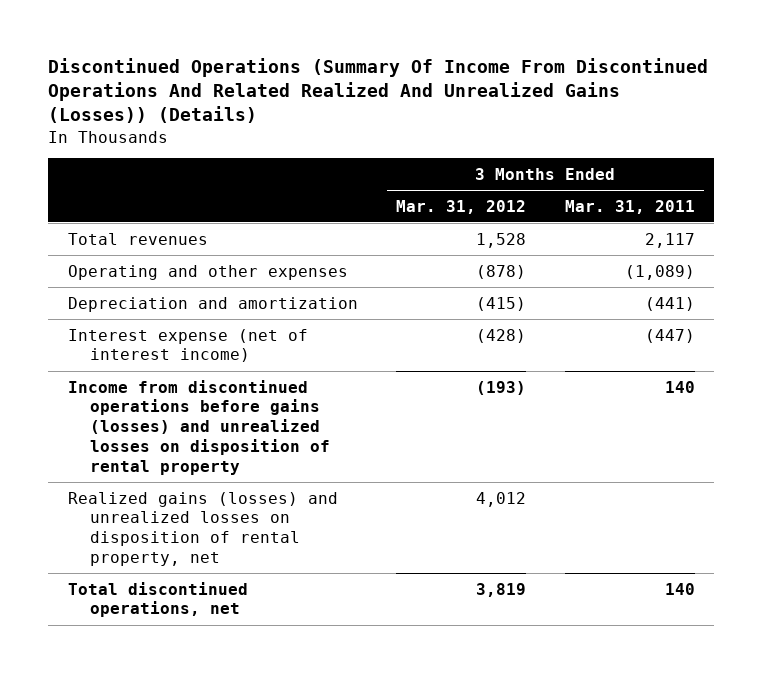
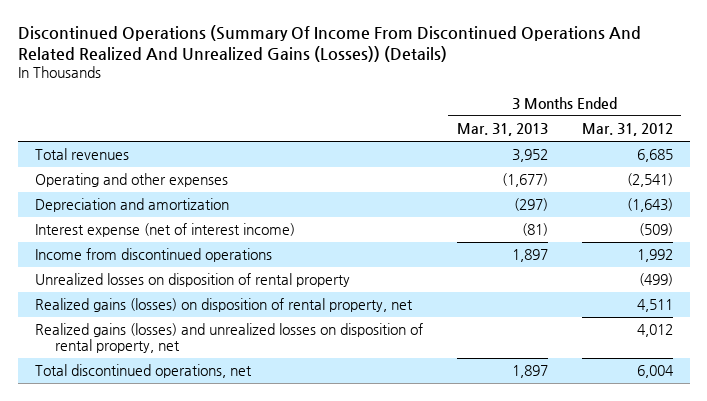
- | 3 Months Ended Mar. 31, 2012 | 3 Months Ended Mar. 31, 2011
+ | 3 Months Ended Mar. 31, 2013 | 3 Months Ended Mar. 31, 2012
- Total revenues | 1,528 | 2,117
- Operating and other expenses | (878) | (1,089)
- Depreciation and amortization | (415) | (441)
- Interest expense (net of interest income) | (428) | (447)
- Income from discontinued operations before gains (losses) and unrealized losses on disposition of rental property | (193) | 140
+ Total revenues | 3,952 | 6,685
+ Operating and other expenses | (1,677) | (2,541)
+ Depreciation and amortization | (297) | (1,643)
+ Interest expense (net of interest income) | (81) | (509)
+ Income from discontinued operations | 1,897 | 1,992
+ Unrealized losses on disposition of rental property | | (499)
+ Realized gains (losses) on disposition of rental property, net | | 4,511
- Total discontinued operations, net | 3,819 | 140
+ Total discontinued operations, net | 1,897 | 6,004

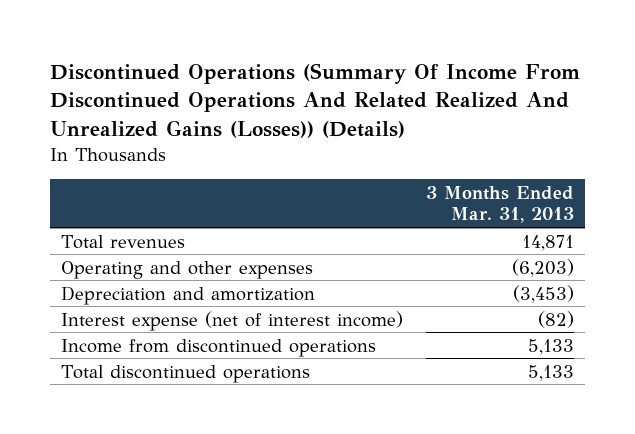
- | 3 Months Ended Mar. 31, 2013 | 3 Months Ended Mar. 31, 2012
+ | 3 Months Ended Mar. 31, 2013
- Total revenues | 3,952 | 6,685
- Operating and other expenses | (1,677) | (2,541)
- Depreciation and amortization | (297) | (1,643)
- Interest expense (net of interest income) | (81) | (509)
- Income from discontinued operations | 1,897 | 1,992
- Unrealized losses on disposition of rental property | | (499)
- Realized gains (losses) on disposition of rental property, net | | 4,511
- Realized gains (losses) and unrealized losses on disposition of rental property, net | | 4,012
- Total discontinued operations, net | 1,897 | 6,004
+ Total revenues | 14,871
+ Operating and other expenses | (6,203)
+ Depreciation and amortization | (3,453)
+ Interest expense (net of interest income) | (82)
+ Income from discontinued operations | 5,133
+ Total discontinued operations | 5,133

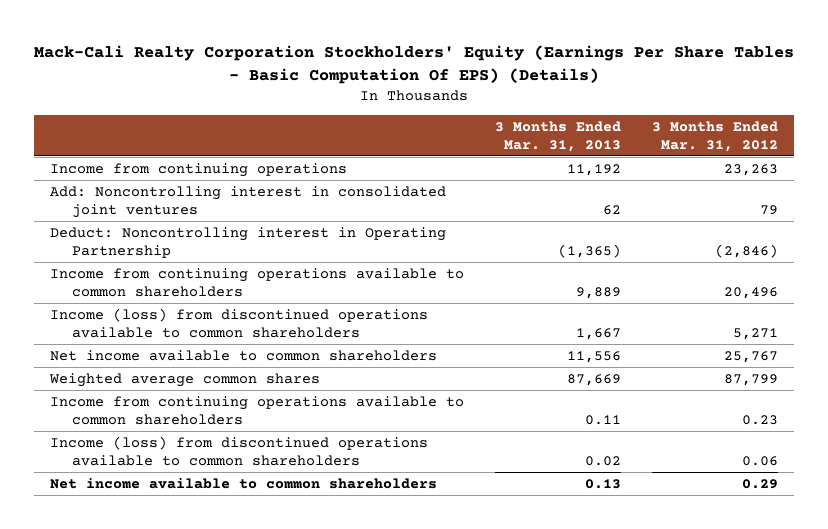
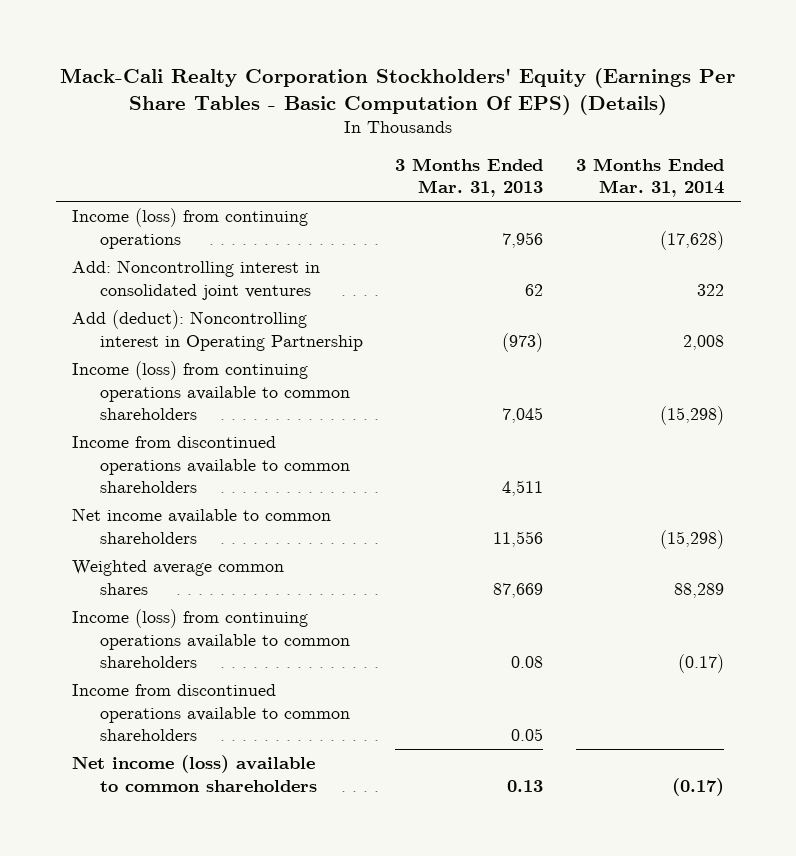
- | 3 Months Ended Mar. 31, 2013 | 3 Months Ended Mar. 31, 2012
+ | 3 Months Ended Mar. 31, 2013 | 3 Months Ended Mar. 31, 2014
- Income from continuing operations | 11,192 | 23,263
+ Income (loss) from continuing operations | 7,956 | (17,628)
- Deduct: Noncontrolling interest in Operating Partnership | (1,365) | (2,846)
- Income from continuing operations available to common shareholders | 9,889 | 20,496
- Income (loss) from discontinued operations available to common shareholders | 1,667 | 5,271
+ Add (deduct): Noncontrolling interest in Operating Partnership | (973) | 2,008
+ Income (loss) from continuing operations available to common shareholders | 7,045 | (15,298)
+ Income from discontinued operations available to common shareholders | 4,511 |
- Income from continuing operations available to common shareholders | 0.11 | 0.23
- Income (loss) from discontinued operations available to common shareholders | 0.02 | 0.06
- Net income available to common shareholders | 0.13 | 0.29
+ Income (loss) from continuing operations available to common shareholders | 0.08 | (0.17)
+ Income from discontinued operations available to common shareholders | 0.05 |
+ Net income (loss) available to common shareholders | 0.13 | (0.17)

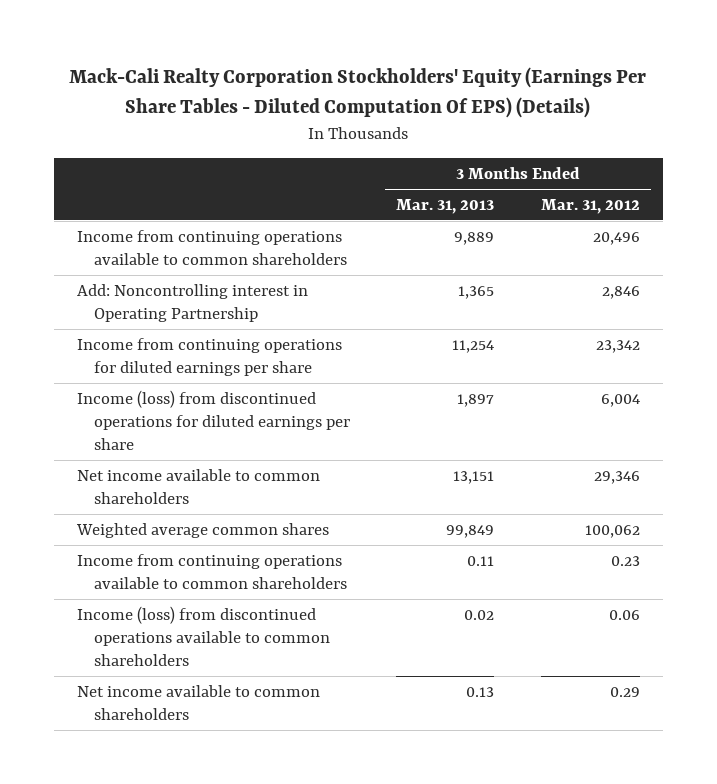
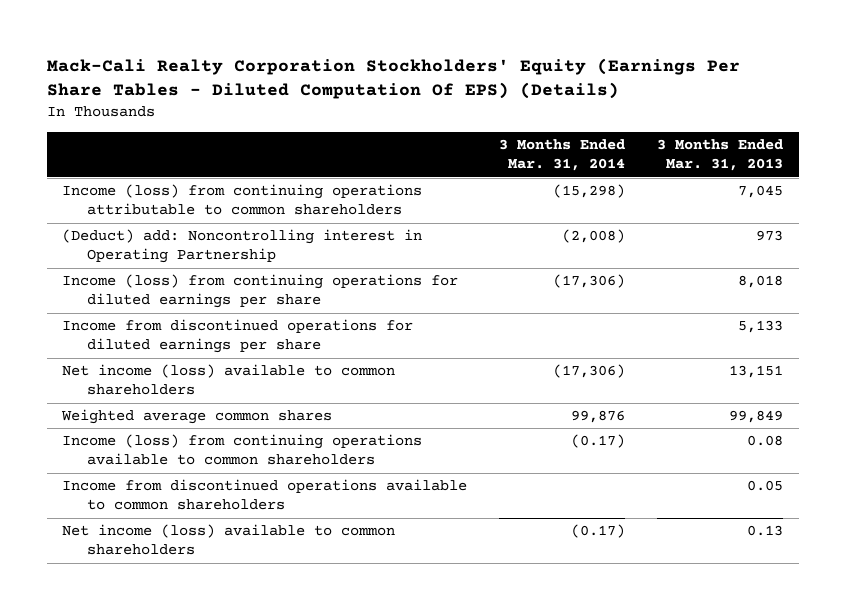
- | 3 Months Ended Mar. 31, 2013 | 3 Months Ended Mar. 31, 2012
+ | 3 Months Ended Mar. 31, 2014 | 3 Months Ended Mar. 31, 2013
- Income from continuing operations available to common shareholders | 9,889 | 20,496
- Add: Noncontrolling interest in Operating Partnership | 1,365 | 2,846
- Income from continuing operations for diluted earnings per share | 11,254 | 23,342
- Income (loss) from discontinued operations for diluted earnings per share | 1,897 | 6,004
- Net income available to common shareholders | 13,151 | 29,346
+ Income (loss) from continuing operations attributable to common shareholders | (15,298) | 7,045
+ (Deduct) add: Noncontrolling interest in Operating Partnership | (2,008) | 973
+ Income (loss) from continuing operations for diluted earnings per share | (17,306) | 8,018
+ Income from discontinued operations for diluted earnings per share | | 5,133
+ Net income (loss) available to common shareholders | (17,306) | 13,151
- Income from continuing operations available to common shareholders | 0.11 | 0.23
- Income (loss) from discontinued operations available to common shareholders | 0.02 | 0.06
- Net income available to common shareholders | 0.13 | 0.29
+ Income (loss) from continuing operations available to common shareholders | (0.17) | 0.08
+ Income from discontinued operations available to common shareholders | | 0.05
+ Net income (loss) available to common shareholders | (0.17) | 0.13

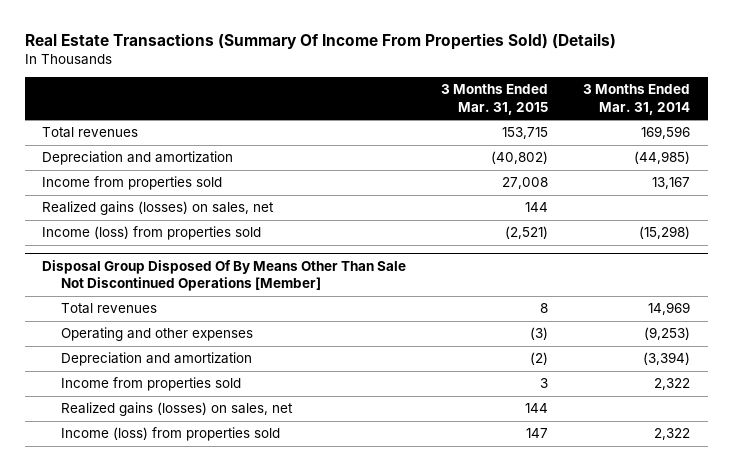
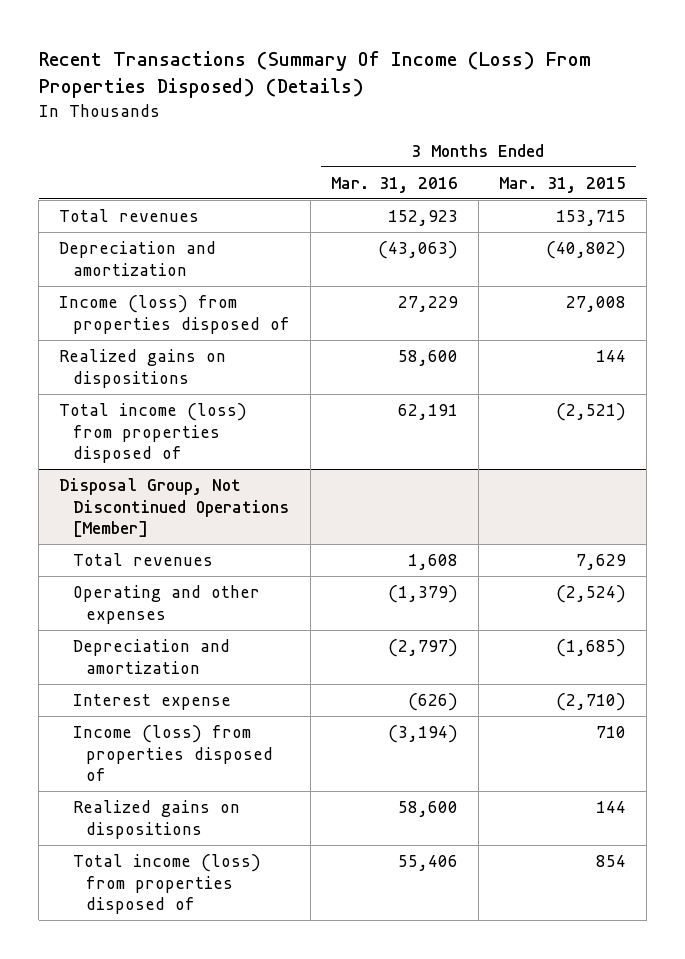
- Real Estate Transactions (Summary Of Income From Properties Sold) (Details)
+ Recent Transactions (Summary Of Income (Loss) From Properties Disposed) (Details)
- | 3 Months Ended Mar. 31, 2015 | 3 Months Ended Mar. 31, 2014
+ | 3 Months Ended Mar. 31, 2016 | 3 Months Ended Mar. 31, 2015
- Income from properties sold | 27,008 | 13,167
- Realized gains (losses) on sales, net | 144 |
- Income (loss) from properties sold | (2,521) | (15,298)
- Disposal Group Disposed Of By Means Other Than Sale Not Discontinued Operations [Member]
- Total revenues | 8 | 14,969
- Operating and other expenses | (3) | (9,253)
- Depreciation and amortization | (2) | (3,394)
- Income from properties sold | 3 | 2,322
- Realized gains (losses) on sales, net | 144 |
- Income (loss) from properties sold | 147 | 2,322
+ Income (loss) from properties disposed of | 27,229 | 27,008
+ Realized gains on dispositions | 58,600 | 144
+ Total income (loss) from properties disposed of | 62,191 | (2,521)
+ Disposal Group, Not Discontinued Operations [Member]
+ Total revenues | 1,608 | 7,629
+ Operating and other expenses | (1,379) | (2,524)
+ Depreciation and amortization | (2,797) | (1,685)
+ Interest expense | (626) | (2,710)
+ Income (loss) from properties disposed of | (3,194) | 710
+ Realized gains on dispositions | 58,600 | 144
+ Total income (loss) from properties disposed of | 55,406 | 854

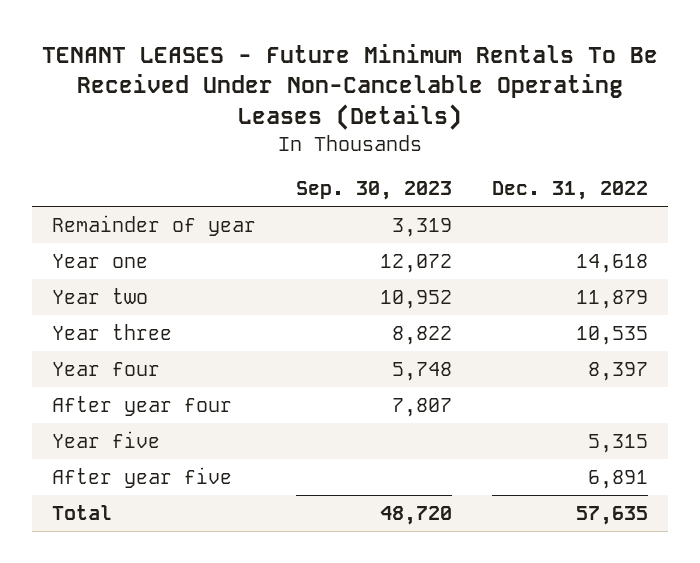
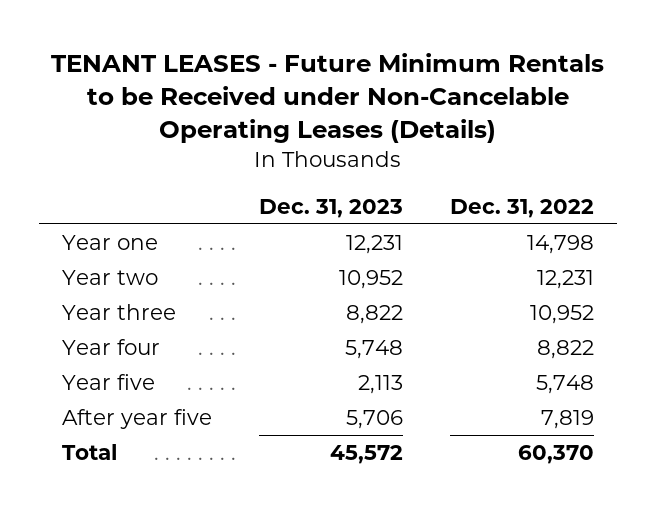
- TENANT LEASES - Future Minimum Rentals To Be Received Under Non-Cancelable Operating Leases (Details)
+ TENANT LEASES - Future Minimum Rentals to be Received under Non-Cancelable Operating Leases (Details)
- | Sep. 30, 2023 | Dec. 31, 2022
+ | Dec. 31, 2023 | Dec. 31, 2022
- Remainder of year | 3,319 |
- Year one | 12,072 | 14,618
- Year two | 10,952 | 11,879
- Year three | 8,822 | 10,535
- Year four | 5,748 | 8,397
- After year four | 7,807 |
- Year five | | 5,315
- After year five | | 6,891
- Total | 48,720 | 57,635
+ Year one | 12,231 | 14,798
+ Year two | 10,952 | 12,231
+ Year three | 8,822 | 10,952
+ Year four | 5,748 | 8,822
+ Year five | 2,113 | 5,748
+ After year five | 5,706 | 7,819
+ Total | 45,572 | 60,370

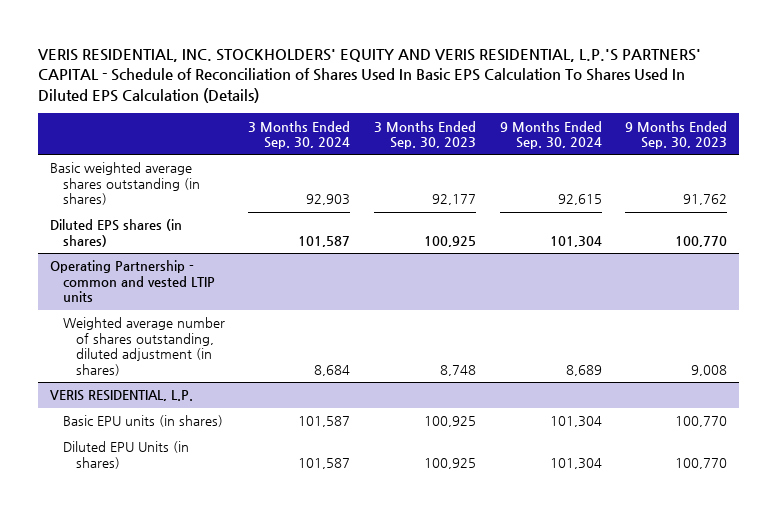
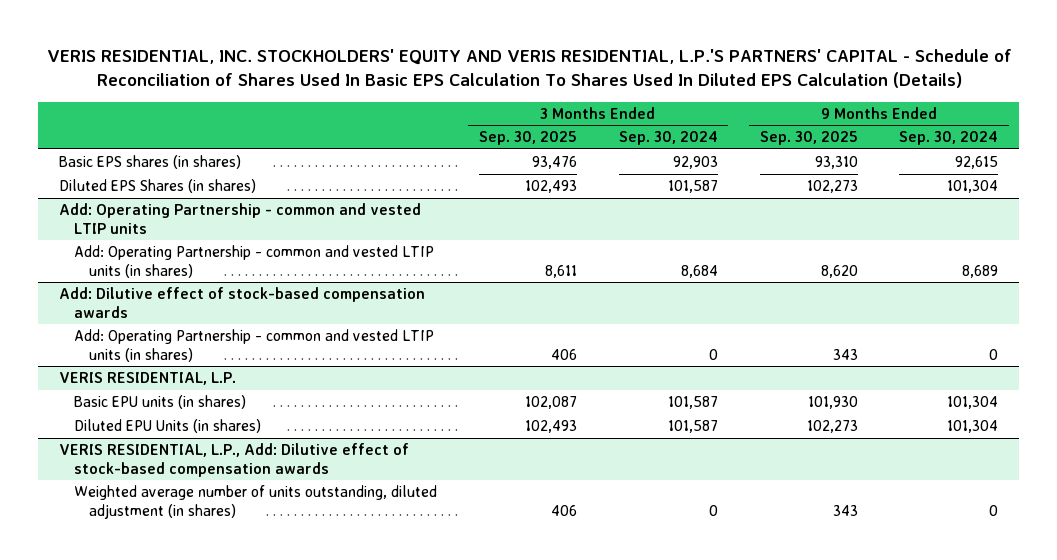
- | 3 Months Ended Sep. 30, 2024 | 3 Months Ended Sep. 30, 2023 | 9 Months Ended Sep. 30, 2024 | 9 Months Ended Sep. 30, 2023
+ | 3 Months Ended Sep. 30, 2025 | 3 Months Ended Sep. 30, 2024 | 9 Months Ended Sep. 30, 2025 | 9 Months Ended Sep. 30, 2024
- Basic weighted average shares outstanding (in shares) | 92,903 | 92,177 | 92,615 | 91,762
- Diluted EPS shares (in shares) | 101,587 | 100,925 | 101,304 | 100,770
- Operating Partnership - common and vested LTIP units
- Weighted average number of shares outstanding, diluted adjustment (in shares) | 8,684 | 8,748 | 8,689 | 9,008
+ Basic EPS shares (in shares) | 93,476 | 92,903 | 93,310 | 92,615
+ Diluted EPS Shares (in shares) | 102,493 | 101,587 | 102,273 | 101,304
+ Add: Operating Partnership - common and vested LTIP units
+ Add: Operating Partnership - common and vested LTIP units (in shares) | 8,611 | 8,684 | 8,620 | 8,689
+ Add: Dilutive effect of stock-based compensation awards
+ Add: Operating Partnership - common and vested LTIP units (in shares) | 406 | 0 | 343 | 0
+ VERIS RESIDENTIAL, L.P., Add: Dilutive effect of stock-based compensation awards
+ Weighted average number of units outstanding, diluted adjustment (in shares) | 406 | 0 | 343 | 0

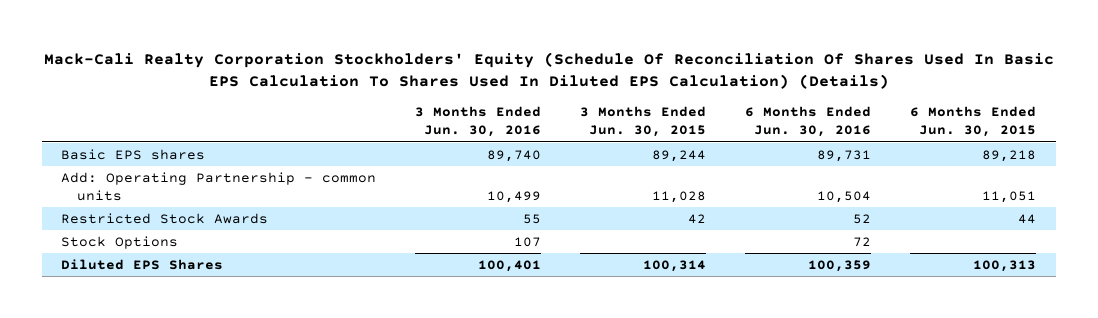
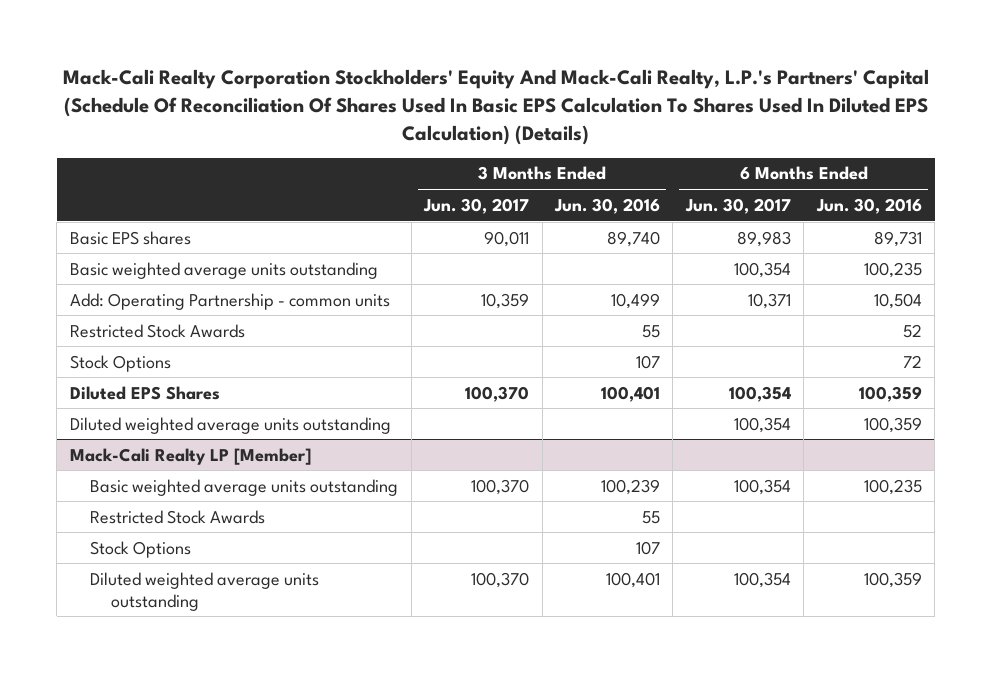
- Mack-Cali Realty Corporation Stockholders' Equity (Schedule Of Reconciliation Of Shares Used In Basic EPS Calculation To Shares Used In Diluted EPS Calculation) (Details)
+ Mack-Cali Realty Corporation Stockholders' Equity And Mack-Cali Realty, L.P.'s Partners' Capital (Schedule Of Reconciliation Of Shares Used In Basic EPS Calculation To Shares Used In Diluted EPS Calculation) (Details)
- | 3 Months Ended Jun. 30, 2016 | 3 Months Ended Jun. 30, 2015 | 6 Months Ended Jun. 30, 2016 | 6 Months Ended Jun. 30, 2015
+ | 3 Months Ended Jun. 30, 2017 | 3 Months Ended Jun. 30, 2016 | 6 Months Ended Jun. 30, 2017 | 6 Months Ended Jun. 30, 2016
+ Basic weighted average units outstanding | | | 100,354 | 100,235
+ Diluted weighted average units outstanding | | | 100,354 | 100,359
+ Mack-Cali Realty LP [Member]
+ Basic weighted average units outstanding | 100,370 | 100,239 | 100,354 | 100,235
+ Restricted Stock Awards | | 55 | |
+ Stock Options | | 107 | |
+ Diluted weighted average units outstanding | 100,370 | 100,401 | 100,354 | 100,359

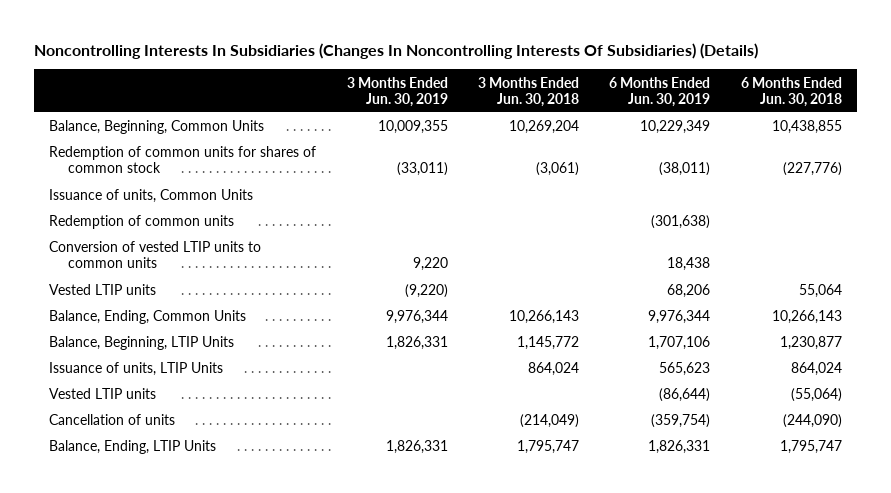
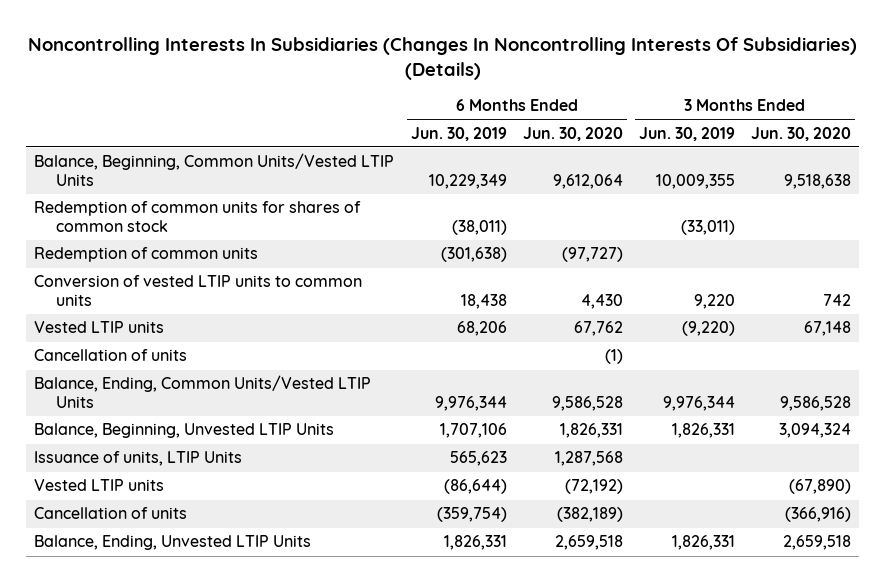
- | 3 Months Ended Jun. 30, 2019 | 3 Months Ended Jun. 30, 2018 | 6 Months Ended Jun. 30, 2019 | 6 Months Ended Jun. 30, 2018
+ | 6 Months Ended Jun. 30, 2019 | 6 Months Ended Jun. 30, 2020 | 3 Months Ended Jun. 30, 2019 | 3 Months Ended Jun. 30, 2020
- Balance, Beginning, Common Units | 10,009,355 | 10,269,204 | 10,229,349 | 10,438,855
+ Balance, Beginning, Common Units/Vested LTIP Units | 10,229,349 | 9,612,064 | 10,009,355 | 9,518,638
- Issuance of units, Common Units
- Balance, Ending, Common Units | 9,976,344 | 10,266,143 | 9,976,344 | 10,266,143
- Balance, Beginning, LTIP Units | 1,826,331 | 1,145,772 | 1,707,106 | 1,230,877
+ Cancellation of units | | (1) | |
+ Balance, Ending, Common Units/Vested LTIP Units | 9,976,344 | 9,586,528 | 9,976,344 | 9,586,528
+ Balance, Beginning, Unvested LTIP Units | 1,707,106 | 1,826,331 | 1,826,331 | 3,094,324
- Balance, Ending, LTIP Units | 1,826,331 | 1,795,747 | 1,826,331 | 1,795,747
+ Balance, Ending, Unvested LTIP Units | 1,826,331 | 2,659,518 | 1,826,331 | 2,659,518

